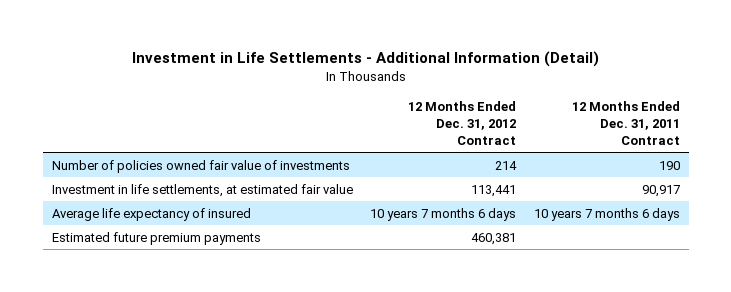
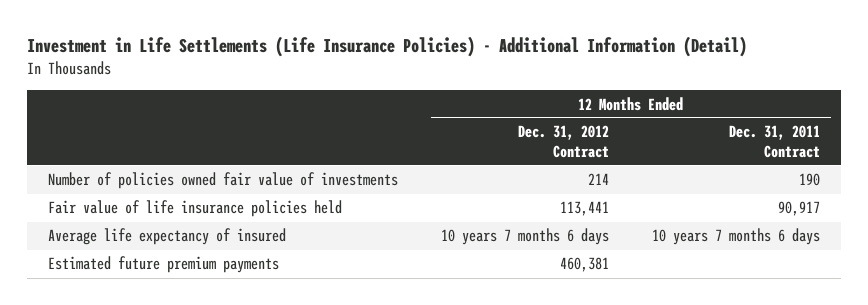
- Investment in Life Settlements - Additional Information (Detail)
+ Investment in Life Settlements (Life Insurance Policies) - Additional Information (Detail)
- Investment in life settlements, at estimated fair value | 113,441 | 90,917
+ Fair value of life insurance policies held | 113,441 | 90,917

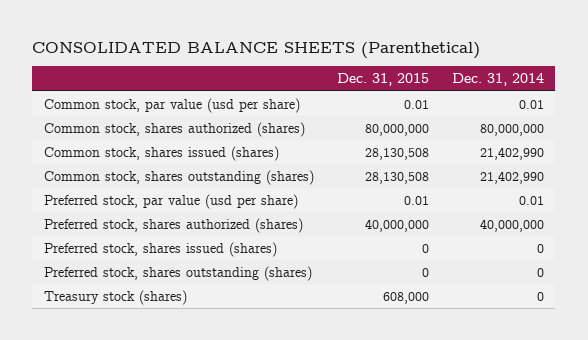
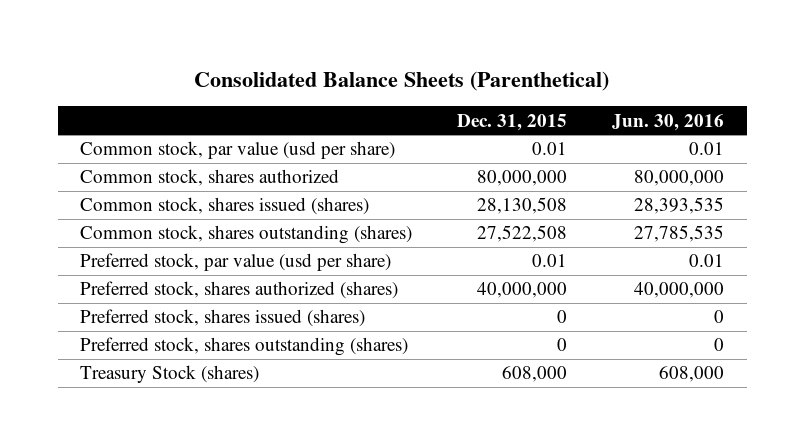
- CONSOLIDATED BALANCE SHEETS (Parenthetical)
+ Consolidated Balance Sheets (Parenthetical)
- | Dec. 31, 2015 | Dec. 31, 2014
+ | Dec. 31, 2015 | Jun. 30, 2016
- Common stock, shares authorized (shares) | 80,000,000 | 80,000,000
+ Common stock, shares authorized | 80,000,000 | 80,000,000
- Common stock, shares outstanding (shares) | 28,130,508 | 21,402,990
+ Common stock, shares outstanding (shares) | 27,522,508 | 27,785,535
- Treasury stock (shares) | 608,000 | 0
+ Treasury Stock (shares) | 608,000 | 608,000

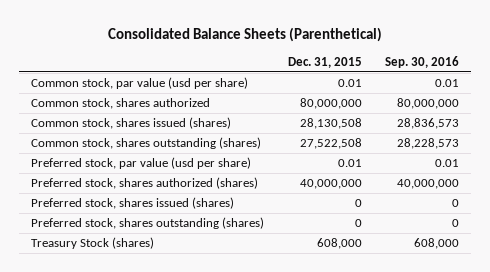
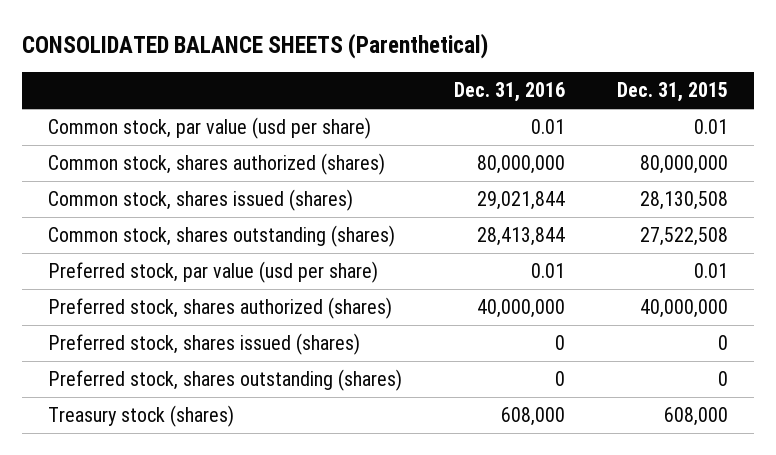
- Consolidated Balance Sheets (Parenthetical)
+ CONSOLIDATED BALANCE SHEETS (Parenthetical)
- | Dec. 31, 2015 | Sep. 30, 2016
+ | Dec. 31, 2016 | Dec. 31, 2015
- Common stock, shares authorized | 80,000,000 | 80,000,000
+ Common stock, shares authorized (shares) | 80,000,000 | 80,000,000
- Treasury Stock (shares) | 608,000 | 608,000
+ Treasury stock (shares) | 608,000 | 608,000

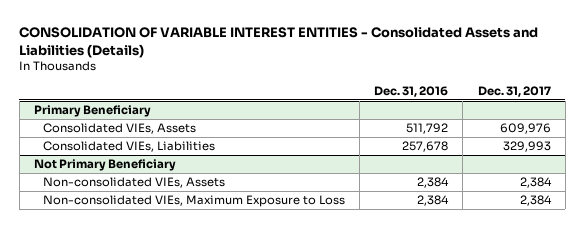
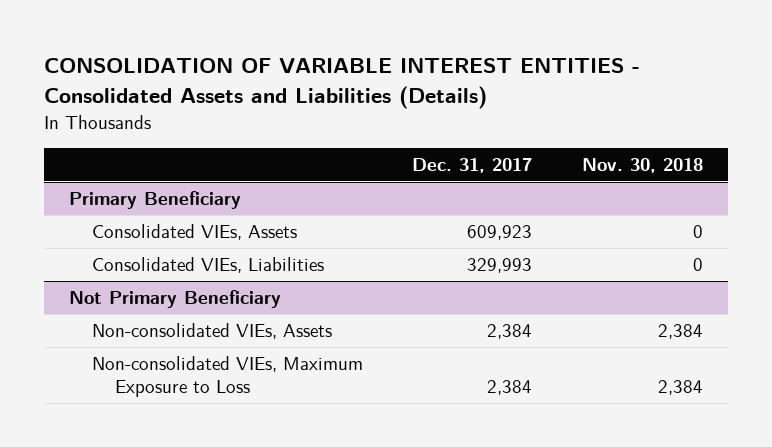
- | Dec. 31, 2016 | Dec. 31, 2017
+ | Dec. 31, 2017 | Nov. 30, 2018
@ Primary Beneficiary
- Consolidated VIEs, Assets | 511,792 | 609,976
+ Consolidated VIEs, Assets | 609,923 | 0

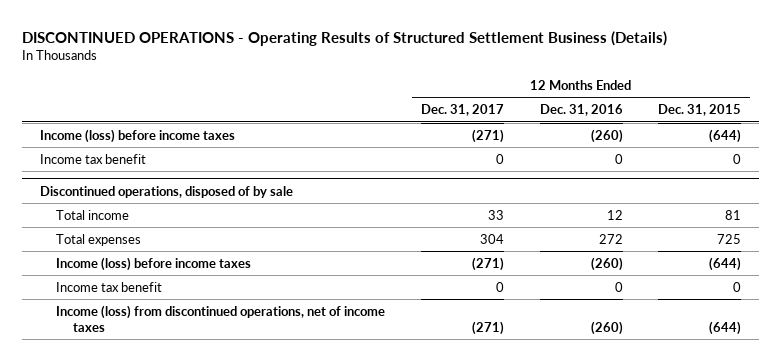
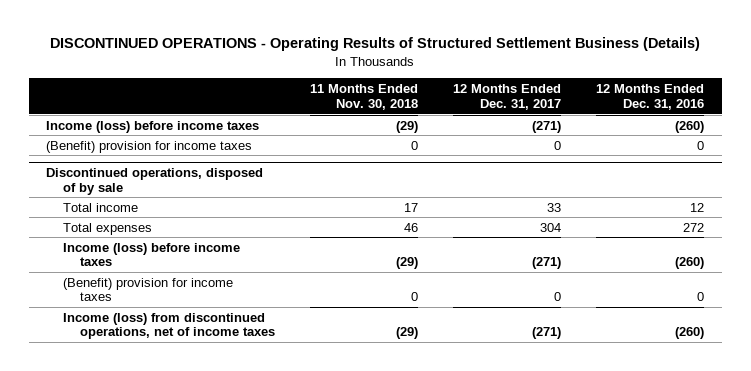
- | 12 Months Ended Dec. 31, 2017 | 12 Months Ended Dec. 31, 2016 | 12 Months Ended Dec. 31, 2015
+ | 11 Months Ended Nov. 30, 2018 | 12 Months Ended Dec. 31, 2017 | 12 Months Ended Dec. 31, 2016
- Income tax benefit | 0 | 0 | 0
+ (Benefit) provision for income taxes | 0 | 0 | 0
@ Discontinued operations, disposed of by sale
- Income tax benefit | 0 | 0 | 0
+ (Benefit) provision for income taxes | 0 | 0 | 0

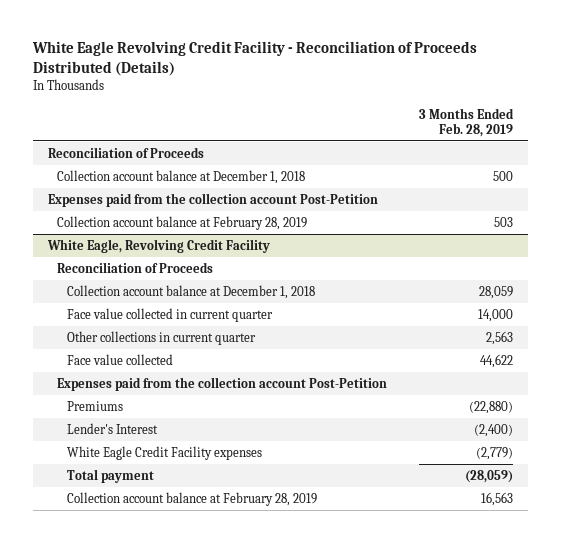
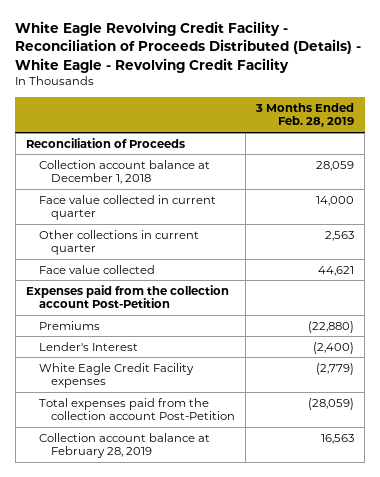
- White Eagle Revolving Credit Facility - Reconciliation of Proceeds Distributed (Details)
+ White Eagle Revolving Credit Facility - Reconciliation of Proceeds Distributed (Details) - White Eagle - Revolving Credit Facility
- Collection account balance at December 1, 2018 | 500
- Expenses paid from the collection account Post-Petition
- Collection account balance at February 28, 2019 | 503
- White Eagle, Revolving Credit Facility
- Reconciliation of Proceeds
- Face value collected | 44,622
+ Face value collected | 44,621
- Total payment | (28,059)
+ Total expenses paid from the collection account Post-Petition | (28,059)

